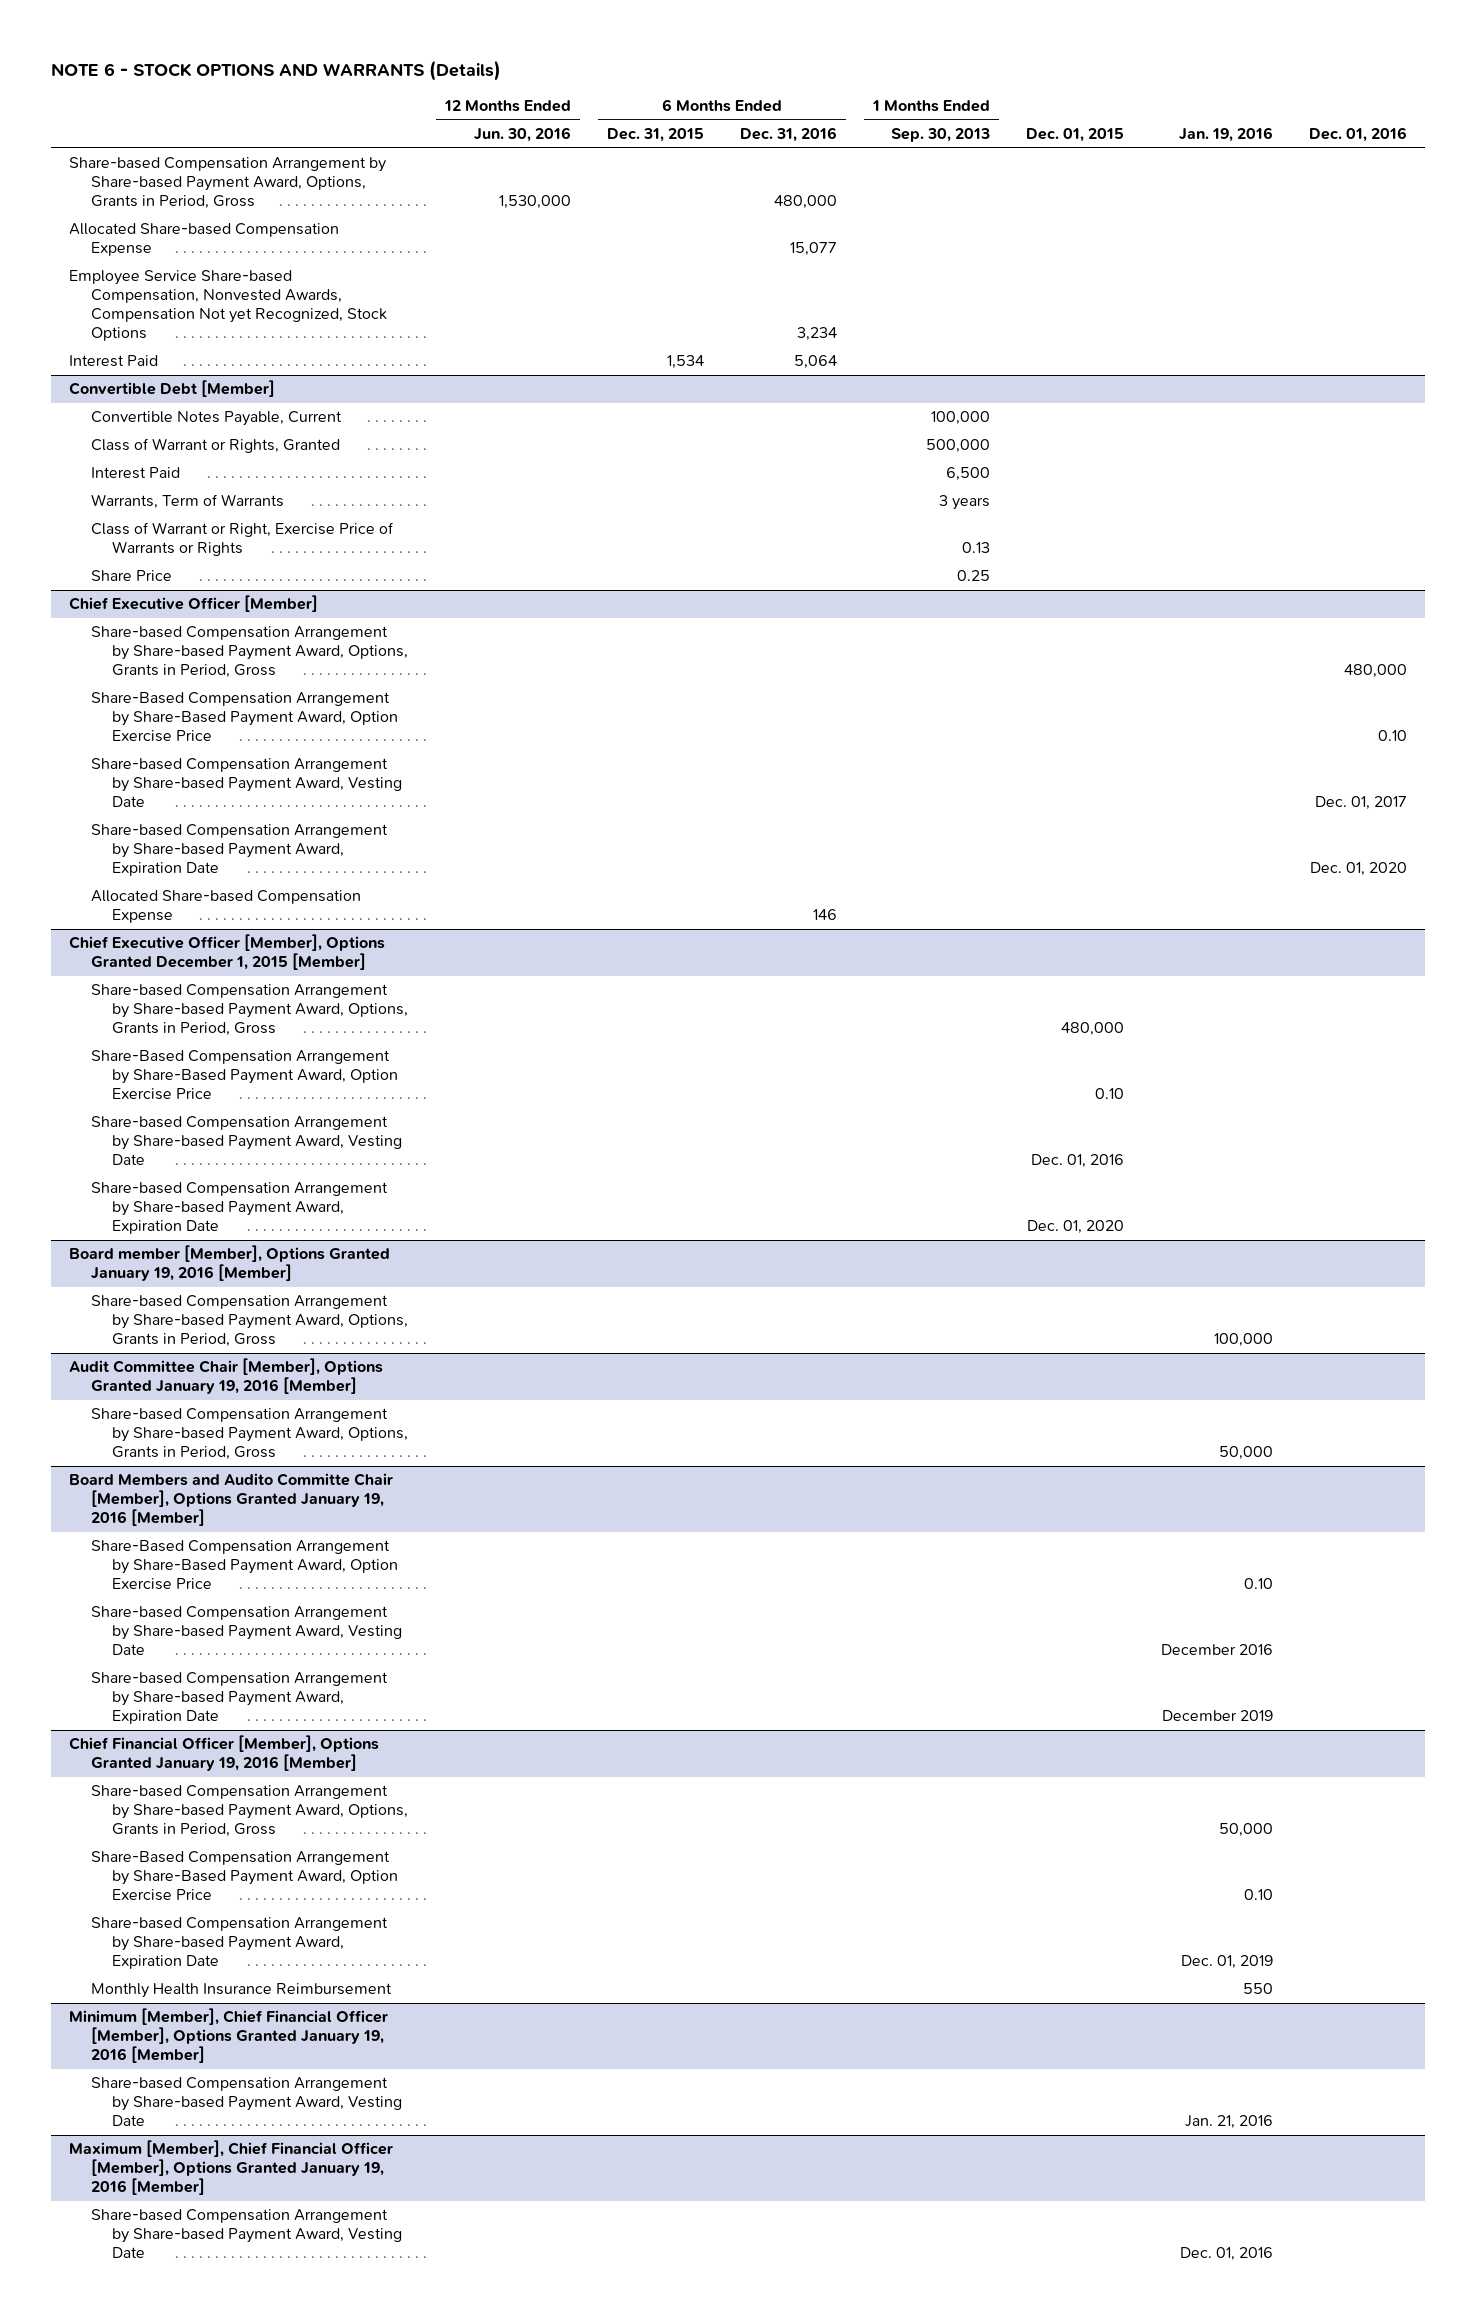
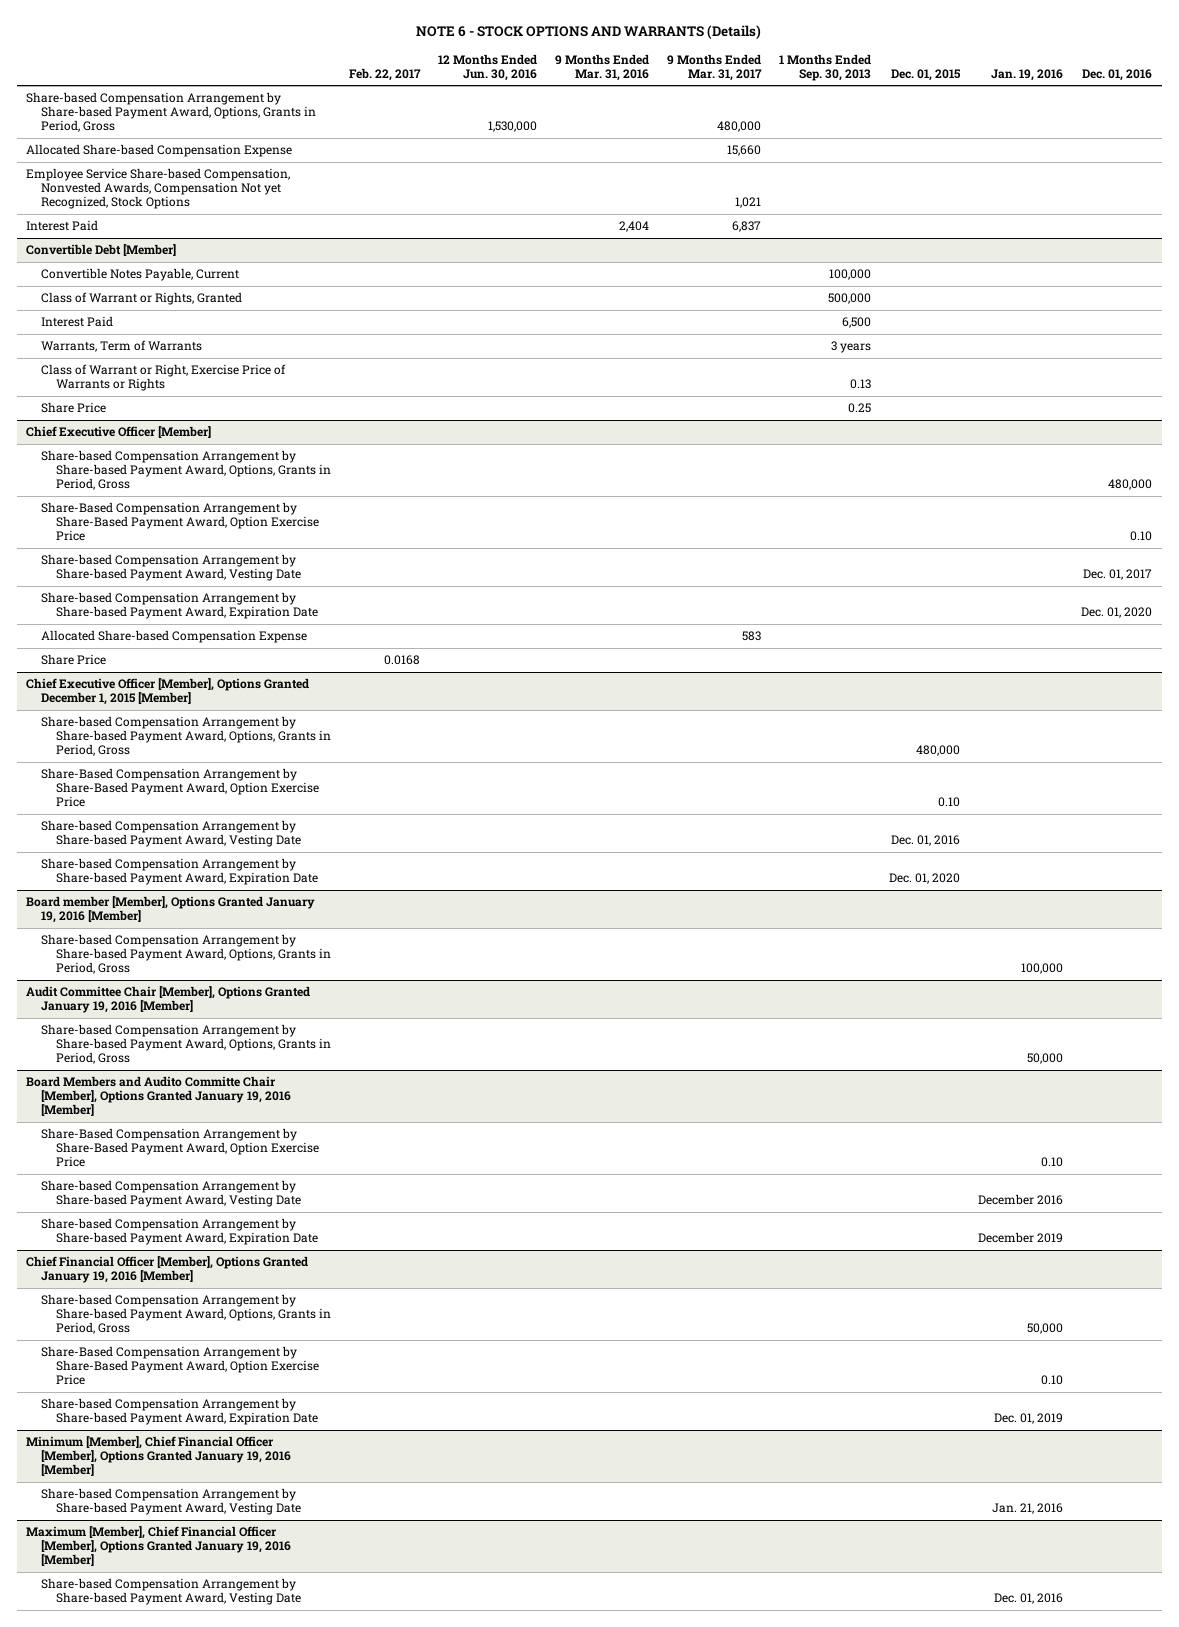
- | 12 Months Ended Jun. 30, 2016 | 6 Months Ended Dec. 31, 2015 | 6 Months Ended Dec. 31, 2016 | 1 Months Ended Sep. 30, 2013 | Dec. 01, 2015 | Jan. 19, 2016 | Dec. 01, 2016
+ | Feb. 22, 2017 | 12 Months Ended Jun. 30, 2016 | 9 Months Ended Mar. 31, 2016 | 9 Months Ended Mar. 31, 2017 | 1 Months Ended Sep. 30, 2013 | Dec. 01, 2015 | Jan. 19, 2016 | Dec. 01, 2016
@ Chief Executive Officer [Member]
+ Share Price | 0.0168 | | | | | | |
@ Chief Financial Officer [Member], Options Granted January 19, 2016 [Member]
- Monthly Health Insurance Reimbursement | | | | | | 550 |

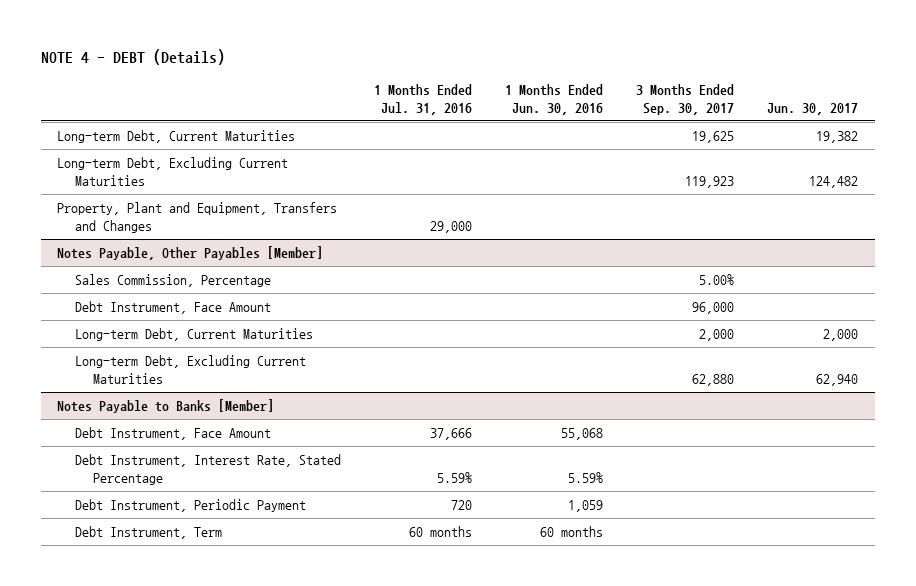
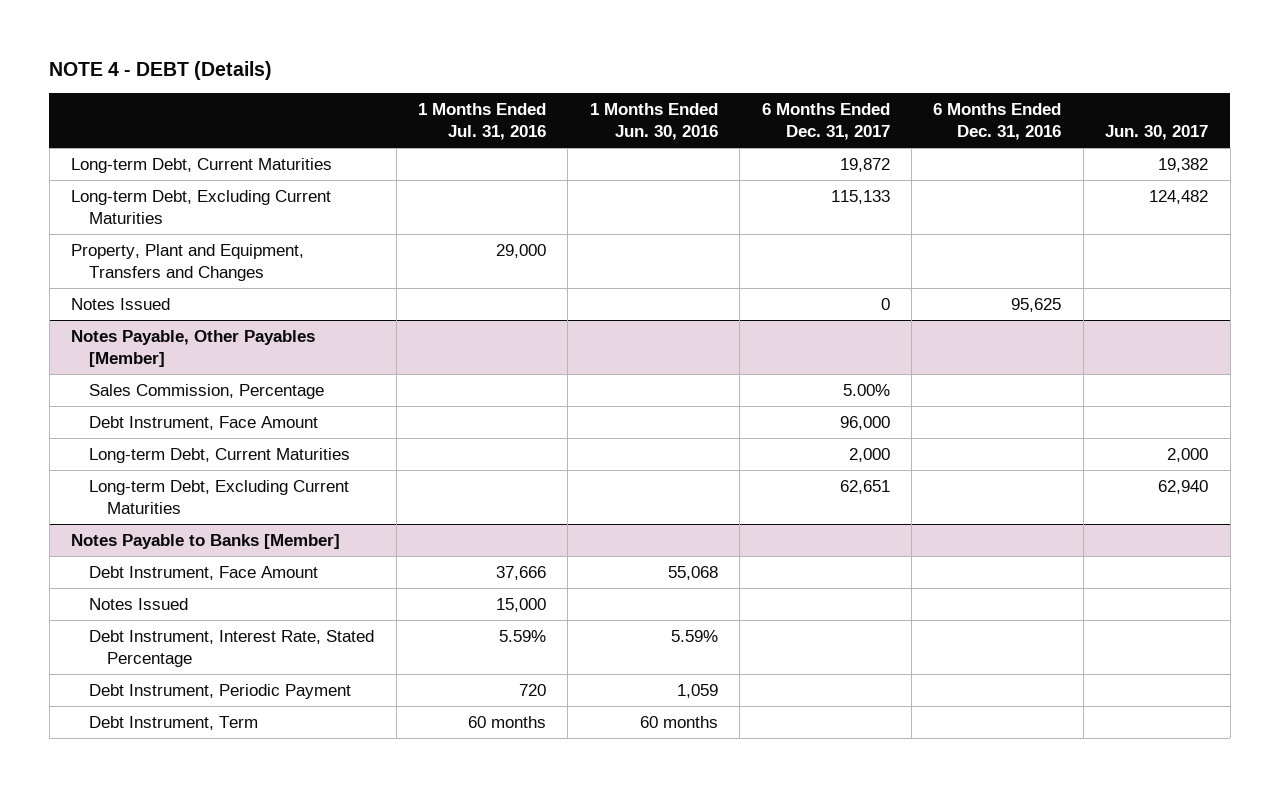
- | 1 Months Ended Jul. 31, 2016 | 1 Months Ended Jun. 30, 2016 | 3 Months Ended Sep. 30, 2017 | Jun. 30, 2017
+ | 1 Months Ended Jul. 31, 2016 | 1 Months Ended Jun. 30, 2016 | 6 Months Ended Dec. 31, 2017 | 6 Months Ended Dec. 31, 2016 | Jun. 30, 2017
+ Notes Issued | | | 0 | 95,625 |
@ Notes Payable to Banks [Member]
+ Notes Issued | 15,000 | | | |

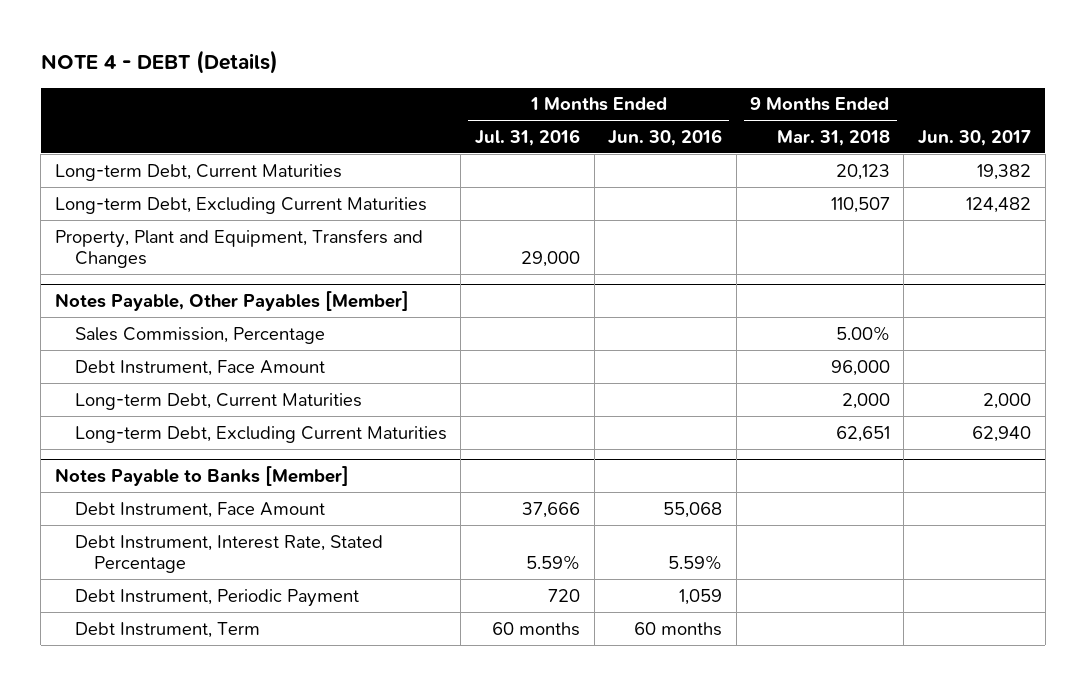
- | 1 Months Ended Jul. 31, 2016 | 1 Months Ended Jun. 30, 2016 | 6 Months Ended Dec. 31, 2017 | 6 Months Ended Dec. 31, 2016 | Jun. 30, 2017
+ | 1 Months Ended Jul. 31, 2016 | 1 Months Ended Jun. 30, 2016 | 9 Months Ended Mar. 31, 2018 | Jun. 30, 2017
- Notes Issued | | | 0 | 95,625 |
@ Notes Payable to Banks [Member]
- Notes Issued | 15,000 | | | |

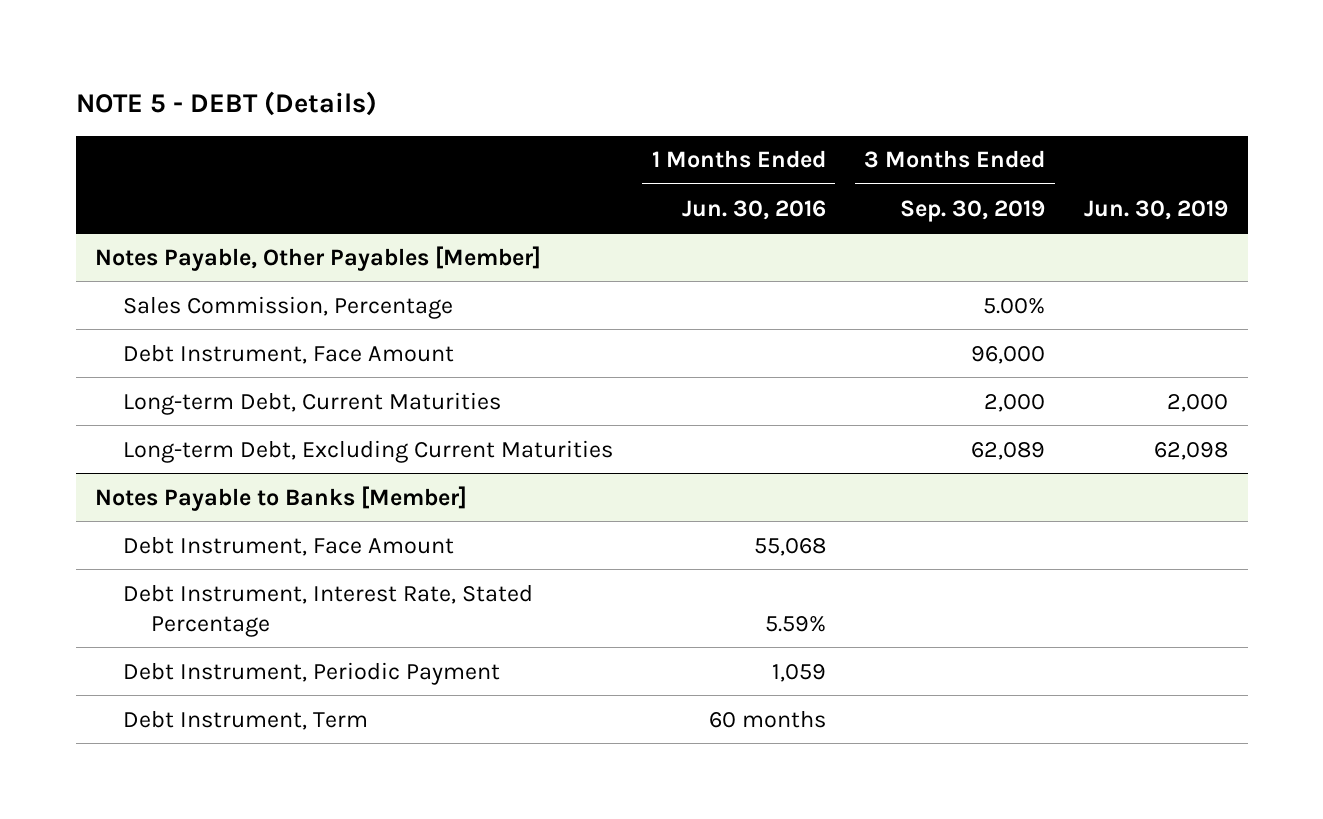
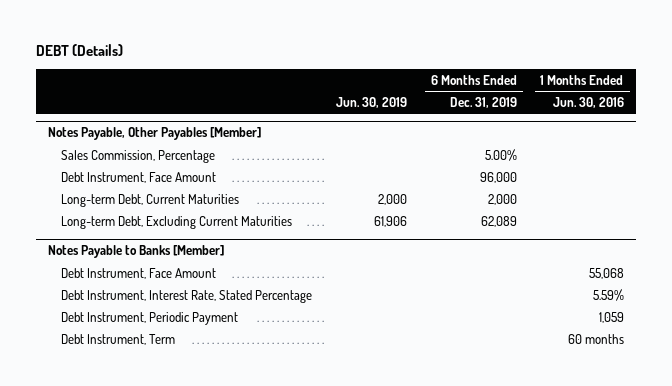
- NOTE 5 - DEBT (Details)
+ DEBT (Details)
- | 1 Months Ended Jun. 30, 2016 | 3 Months Ended Sep. 30, 2019 | Jun. 30, 2019
+ | Jun. 30, 2019 | 6 Months Ended Dec. 31, 2019 | 1 Months Ended Jun. 30, 2016
@ Notes Payable, Other Payables [Member]
- Long-term Debt, Excluding Current Maturities | | 62,089 | 62,098
+ Long-term Debt, Excluding Current Maturities | 61,906 | 62,089 |

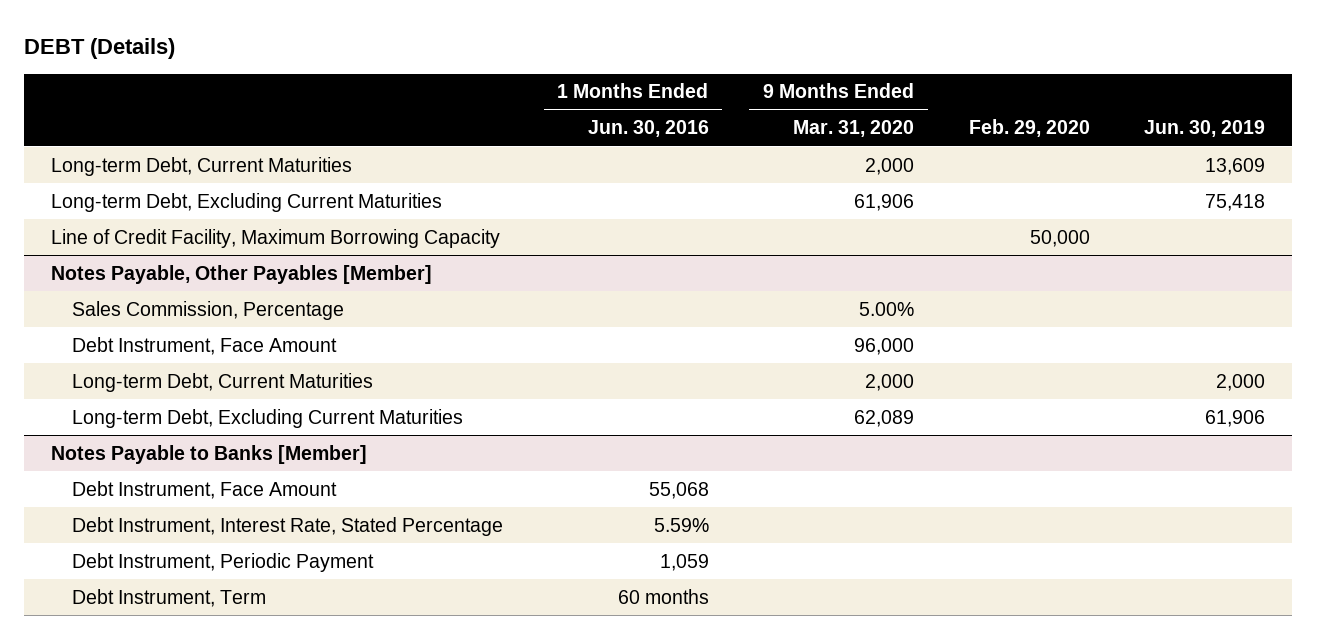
- | Jun. 30, 2019 | 6 Months Ended Dec. 31, 2019 | 1 Months Ended Jun. 30, 2016
+ | 1 Months Ended Jun. 30, 2016 | 9 Months Ended Mar. 31, 2020 | Feb. 29, 2020 | Jun. 30, 2019
+ Long-term Debt, Current Maturities | | 2,000 | | 13,609
+ Long-term Debt, Excluding Current Maturities | | 61,906 | | 75,418
+ Line of Credit Facility, Maximum Borrowing Capacity | | | 50,000 |

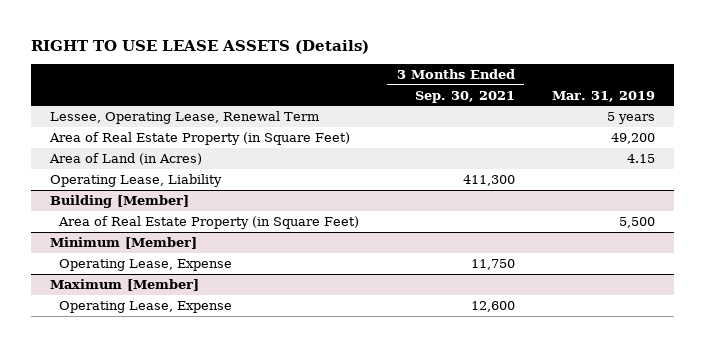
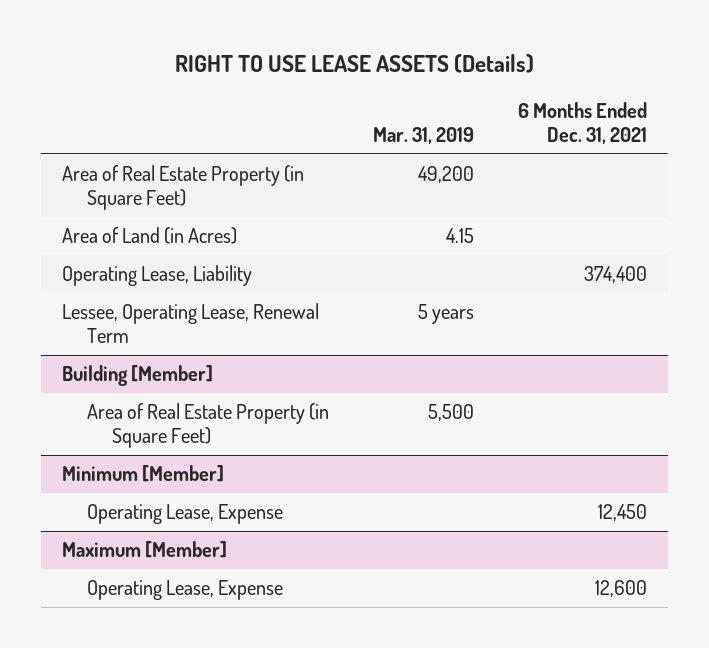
- | 3 Months Ended Sep. 30, 2021 | Mar. 31, 2019
+ | Mar. 31, 2019 | 6 Months Ended Dec. 31, 2021
moved down: Lessee, Operating Lease, Renewal Term | 5 years |

